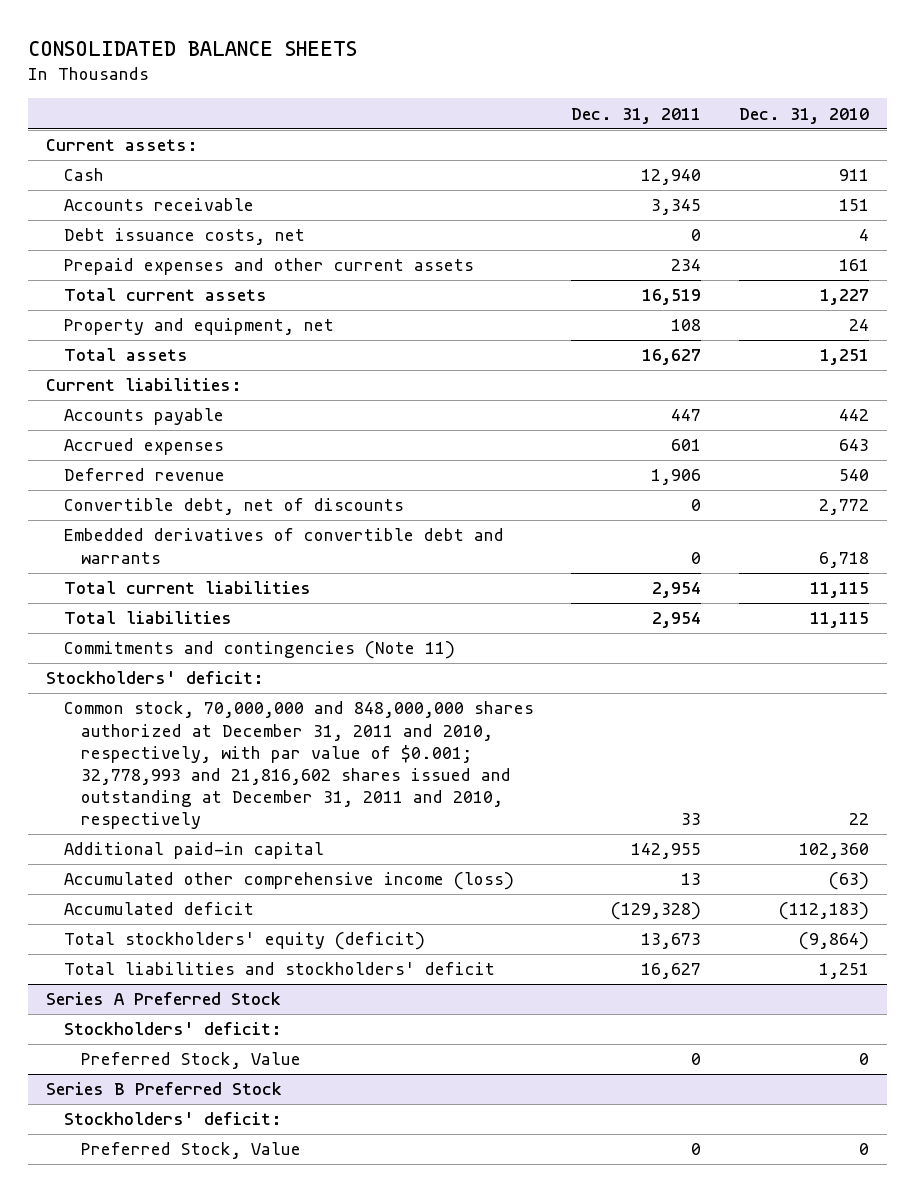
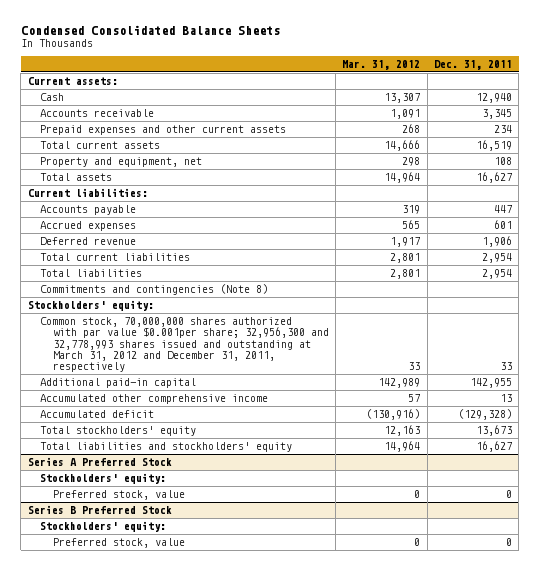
- CONSOLIDATED BALANCE SHEETS
+ Condensed Consolidated Balance Sheets
- | Dec. 31, 2011 | Dec. 31, 2010
+ | Mar. 31, 2012 | Dec. 31, 2011
- Debt issuance costs, net | 0 | 4
- Convertible debt, net of discounts | 0 | 2,772
- Embedded derivatives of convertible debt and warrants | 0 | 6,718
- Commitments and contingencies (Note 11)
- Stockholders' deficit:
- Common stock, 70,000,000 and 848,000,000 shares authorized at December 31, 2011 and 2010, respectively, with par value of $0.001; 32,778,993 and 21,816,602 shares issued and outstanding at December 31, 2011 and 2010, respectively | 33 | 22
+ Commitments and contingencies (Note 8)
+ Stockholders' equity:
+ Common stock, 70,000,000 shares authorized with par value $0.001per share; 32,956,300 and 32,778,993 shares issued and outstanding at March 31, 2012 and December 31, 2011, respectively | 33 | 33
- Accumulated other comprehensive income (loss) | 13 | (63)
+ Accumulated other comprehensive income | 57 | 13
- Total stockholders' equity (deficit) | 13,673 | (9,864)
- Total liabilities and stockholders' deficit | 16,627 | 1,251
+ Total stockholders' equity | 12,163 | 13,673
+ Total liabilities and stockholders' equity | 14,964 | 16,627
@ Series A Preferred Stock
- Stockholders' deficit:
- Preferred Stock, Value | 0 | 0
+ Stockholders' equity:
+ Preferred stock, value | 0 | 0
@ Series B Preferred Stock
- Stockholders' deficit:
- Preferred Stock, Value | 0 | 0
+ Stockholders' equity:
+ Preferred stock, value | 0 | 0

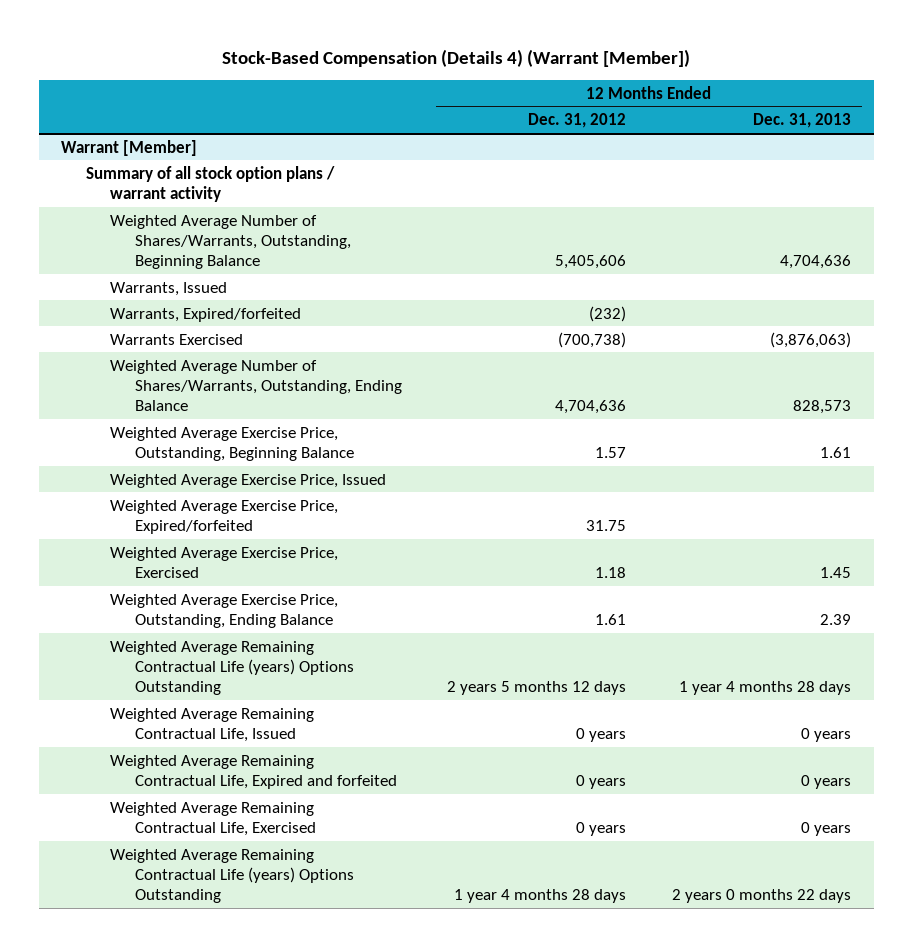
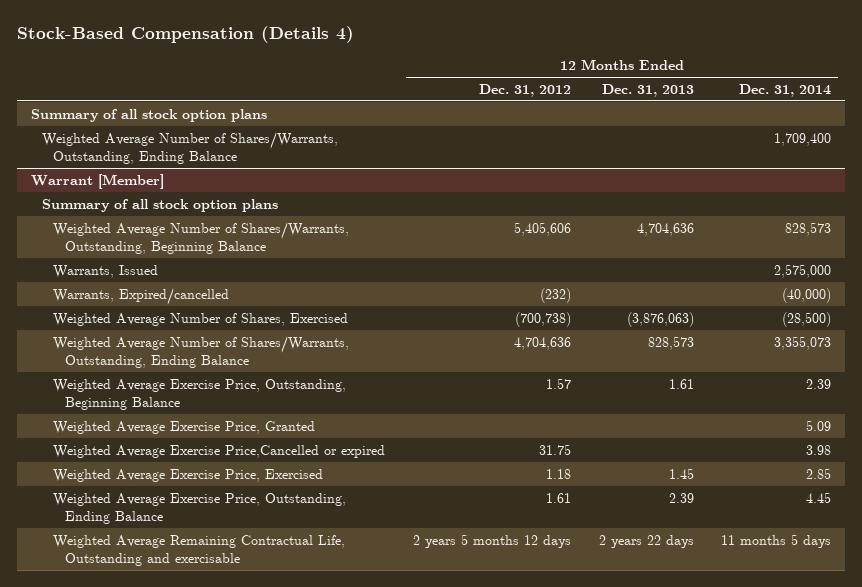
- Stock-Based Compensation (Details 4) (Warrant [Member])
+ Stock-Based Compensation (Details 4)
- | 12 Months Ended Dec. 31, 2012 | 12 Months Ended Dec. 31, 2013
+ | 12 Months Ended Dec. 31, 2012 | 12 Months Ended Dec. 31, 2013 | 12 Months Ended Dec. 31, 2014
+ Summary of all stock option plans
+ Weighted Average Number of Shares/Warrants, Outstanding, Ending Balance | | | 1,709,400
@ Warrant [Member]
- Summary of all stock option plans / warrant activity
+ Summary of all stock option plans
- Warrants, Expired/forfeited | (232) |
- Warrants Exercised | (700,738) | (3,876,063)
+ Warrants, Expired/cancelled | (232) | | (40,000)
+ Weighted Average Number of Shares, Exercised | (700,738) | (3,876,063) | (28,500)
- Weighted Average Exercise Price, Issued
- Weighted Average Exercise Price, Expired/forfeited | 31.75 |
+ Weighted Average Exercise Price, Granted | | | 5.09
+ Weighted Average Exercise Price,Cancelled or expired | 31.75 | | 3.98
- Weighted Average Remaining Contractual Life (years) Options Outstanding | 2 years 5 months 12 days | 1 year 4 months 28 days
- Weighted Average Remaining Contractual Life, Issued | 0 years | 0 years
- Weighted Average Remaining Contractual Life, Expired and forfeited | 0 years | 0 years
- Weighted Average Remaining Contractual Life, Exercised | 0 years | 0 years
- Weighted Average Remaining Contractual Life (years) Options Outstanding | 1 year 4 months 28 days | 2 years 0 months 22 days
+ Weighted Average Remaining Contractual Life, Outstanding and exercisable | 2 years 5 months 12 days | 2 years 22 days | 11 months 5 days

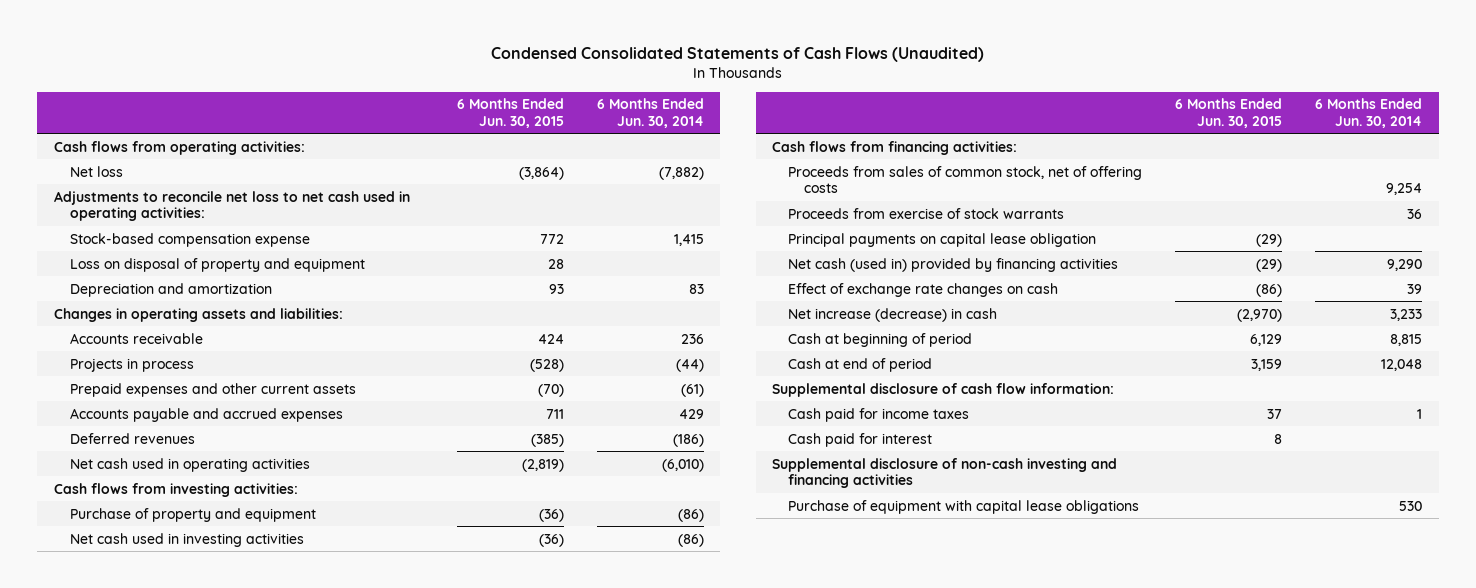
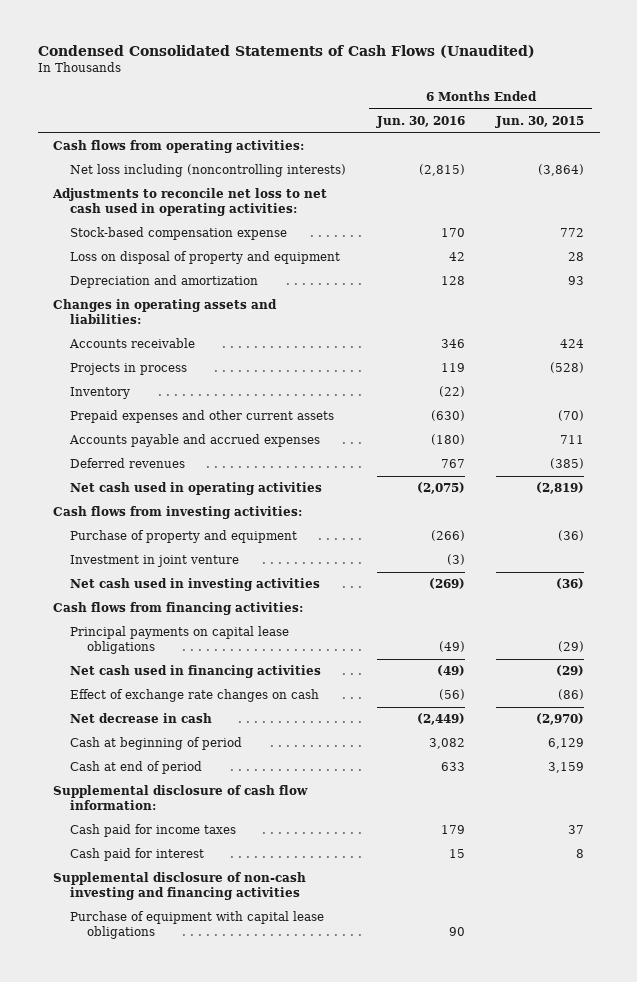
- | 6 Months Ended Jun. 30, 2015 | 6 Months Ended Jun. 30, 2014
+ | 6 Months Ended Jun. 30, 2016 | 6 Months Ended Jun. 30, 2015
- Net loss | (3,864) | (7,882)
+ Net loss including (noncontrolling interests) | (2,815) | (3,864)
+ Inventory | (22) |
+ Investment in joint venture | (3) |
- Proceeds from sales of common stock, net of offering costs | | 9,254
- Proceeds from exercise of stock warrants | | 36
- Principal payments on capital lease obligation | (29) |
- Net cash (used in) provided by financing activities | (29) | 9,290
+ Principal payments on capital lease obligations | (49) | (29)
+ Net cash used in financing activities | (49) | (29)
- Net increase (decrease) in cash | (2,970) | 3,233
+ Net decrease in cash | (2,449) | (2,970)

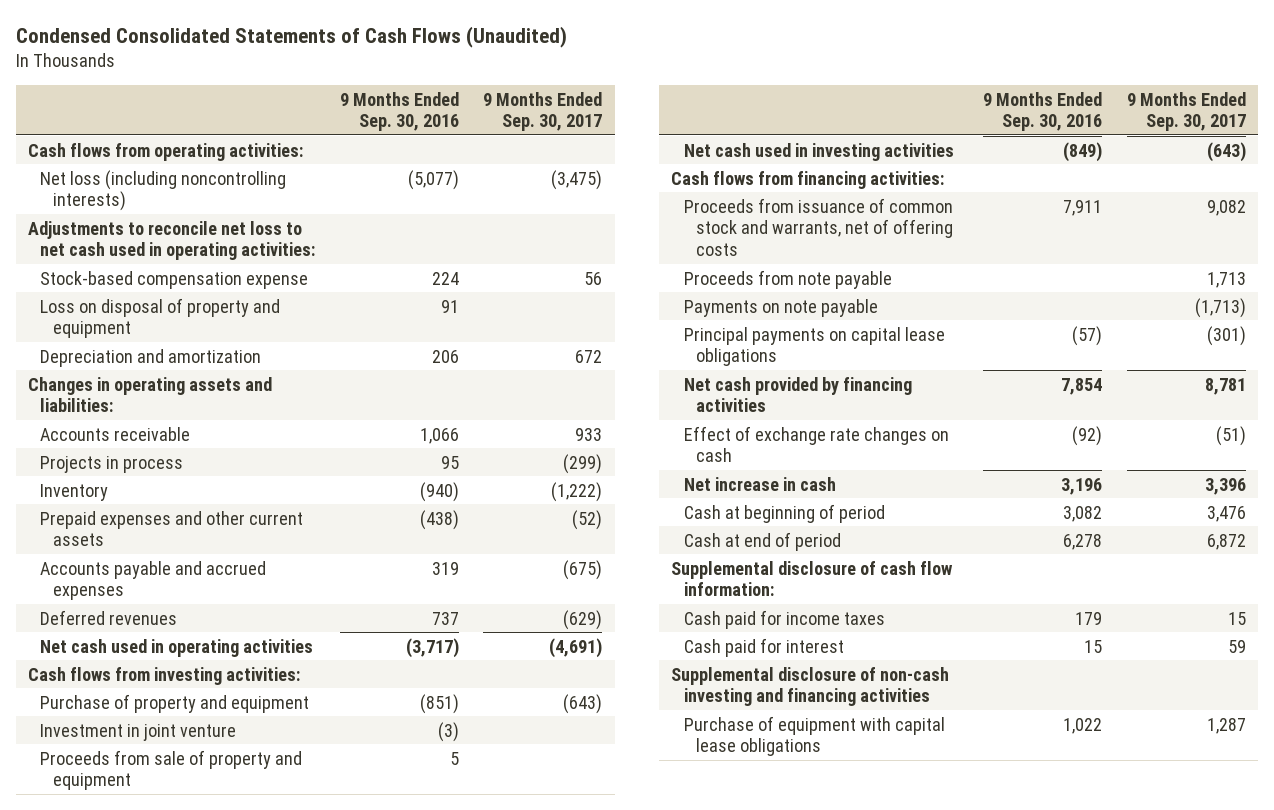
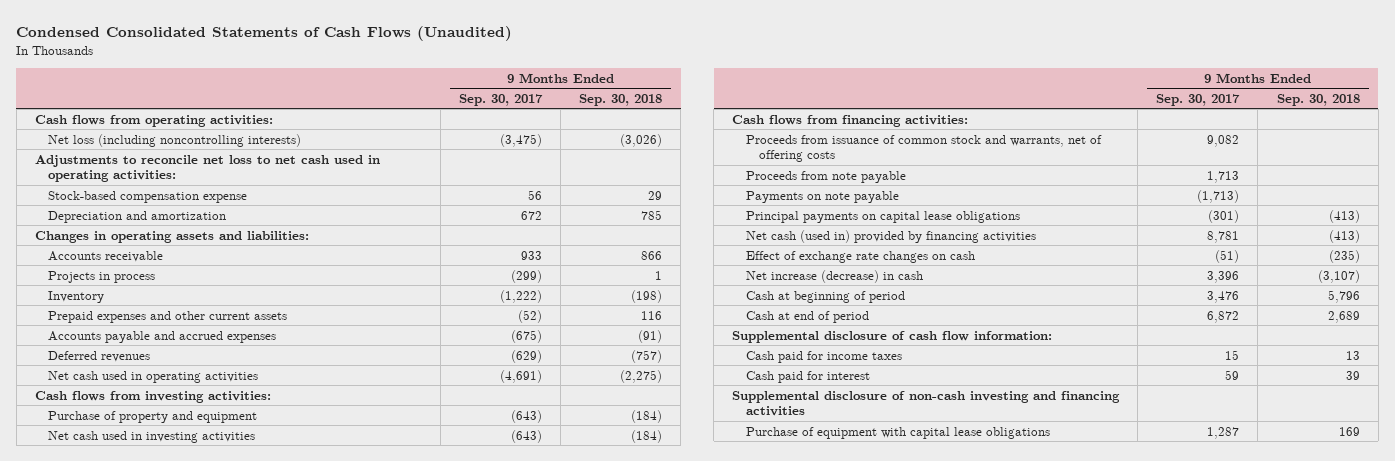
- | 9 Months Ended Sep. 30, 2016 | 9 Months Ended Sep. 30, 2017
+ | 9 Months Ended Sep. 30, 2017 | 9 Months Ended Sep. 30, 2018
- Loss on disposal of property and equipment | 91 |
- Investment in joint venture | (3) |
- Proceeds from sale of property and equipment | 5 |
- Net cash provided by financing activities | 7,854 | 8,781
+ Net cash (used in) provided by financing activities | 8,781 | (413)
- Net increase in cash | 3,196 | 3,396
+ Net increase (decrease) in cash | 3,396 | (3,107)

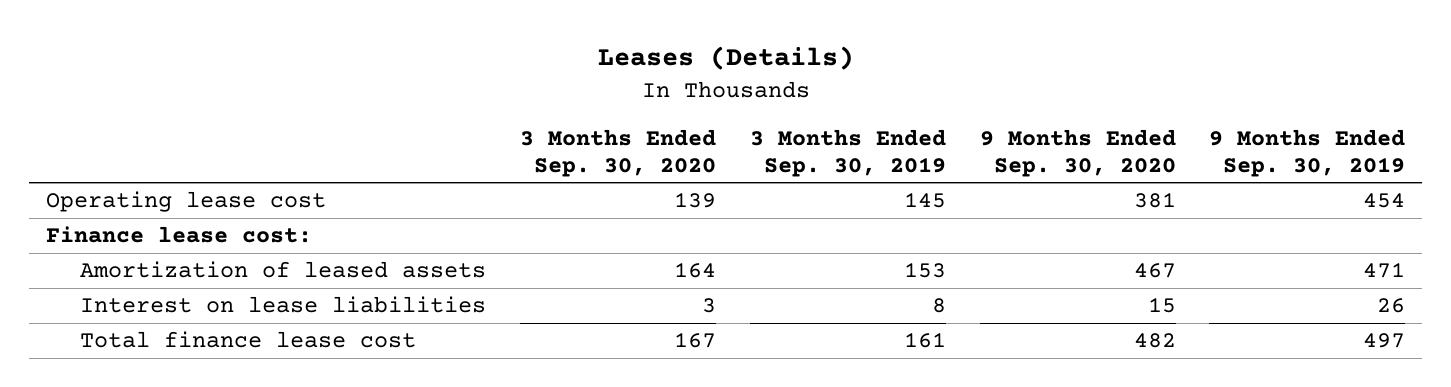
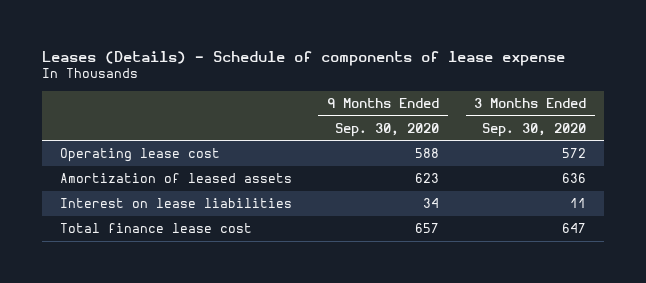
- Leases (Details)
+ Leases (Details) - Schedule of components of lease expense
- | 3 Months Ended Sep. 30, 2020 | 3 Months Ended Sep. 30, 2019 | 9 Months Ended Sep. 30, 2020 | 9 Months Ended Sep. 30, 2019
+ | 9 Months Ended Sep. 30, 2020 | 3 Months Ended Sep. 30, 2020
- Operating lease cost | 139 | 145 | 381 | 454
- Finance lease cost:
- Amortization of leased assets | 164 | 153 | 467 | 471
- Interest on lease liabilities | 3 | 8 | 15 | 26
- Total finance lease cost | 167 | 161 | 482 | 497
+ Operating lease cost | 588 | 572
+ Amortization of leased assets | 623 | 636
+ Interest on lease liabilities | 34 | 11
+ Total finance lease cost | 657 | 647

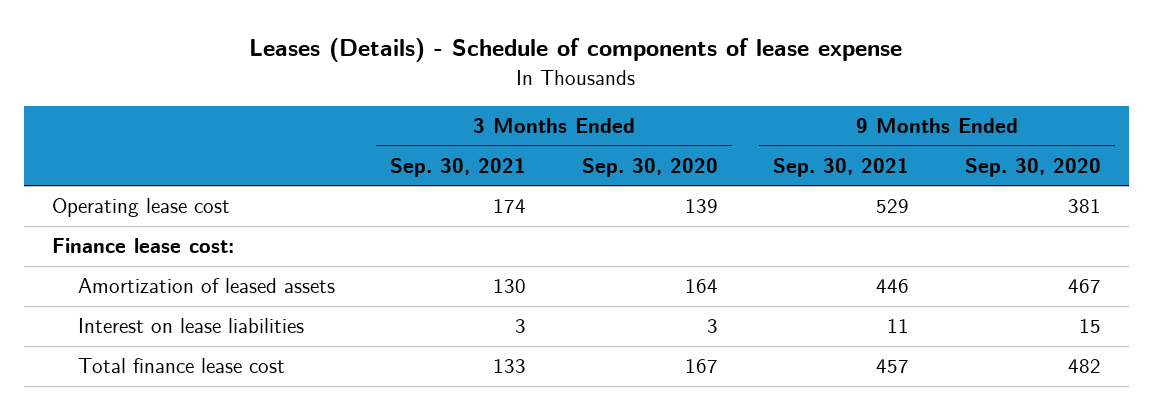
- | 9 Months Ended Sep. 30, 2020 | 3 Months Ended Sep. 30, 2020
+ | 3 Months Ended Sep. 30, 2021 | 3 Months Ended Sep. 30, 2020 | 9 Months Ended Sep. 30, 2021 | 9 Months Ended Sep. 30, 2020
- Operating lease cost | 588 | 572
- Amortization of leased assets | 623 | 636
- Interest on lease liabilities | 34 | 11
- Total finance lease cost | 657 | 647
+ Operating lease cost | 174 | 139 | 529 | 381
+ Finance lease cost:
+ Amortization of leased assets | 130 | 164 | 446 | 467
+ Interest on lease liabilities | 3 | 3 | 11 | 15
+ Total finance lease cost | 133 | 167 | 457 | 482

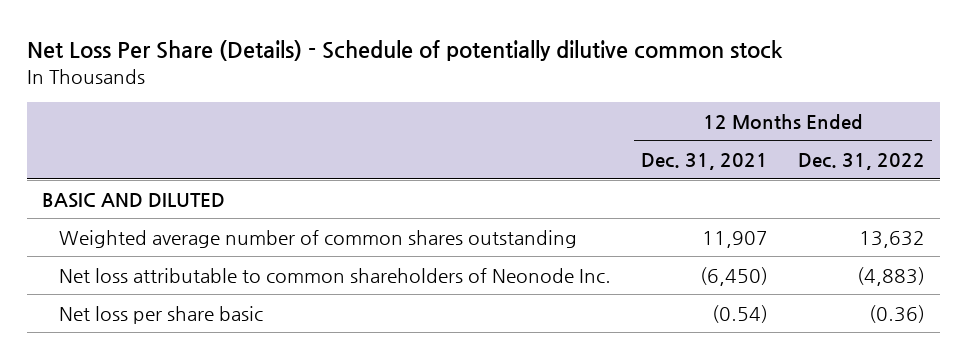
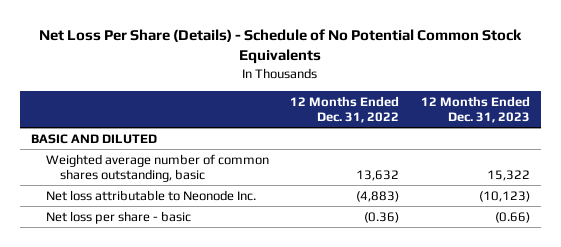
- Net Loss Per Share (Details) - Schedule of potentially dilutive common stock
+ Net Loss Per Share (Details) - Schedule of No Potential Common Stock Equivalents
- | 12 Months Ended Dec. 31, 2021 | 12 Months Ended Dec. 31, 2022
+ | 12 Months Ended Dec. 31, 2022 | 12 Months Ended Dec. 31, 2023
- Weighted average number of common shares outstanding | 11,907 | 13,632
- Net loss attributable to common shareholders of Neonode Inc. | (6,450) | (4,883)
- Net loss per share basic | (0.54) | (0.36)
+ Weighted average number of common shares outstanding, basic | 13,632 | 15,322
+ Net loss attributable to Neonode Inc. | (4,883) | (10,123)
+ Net loss per share - basic | (0.36) | (0.66)

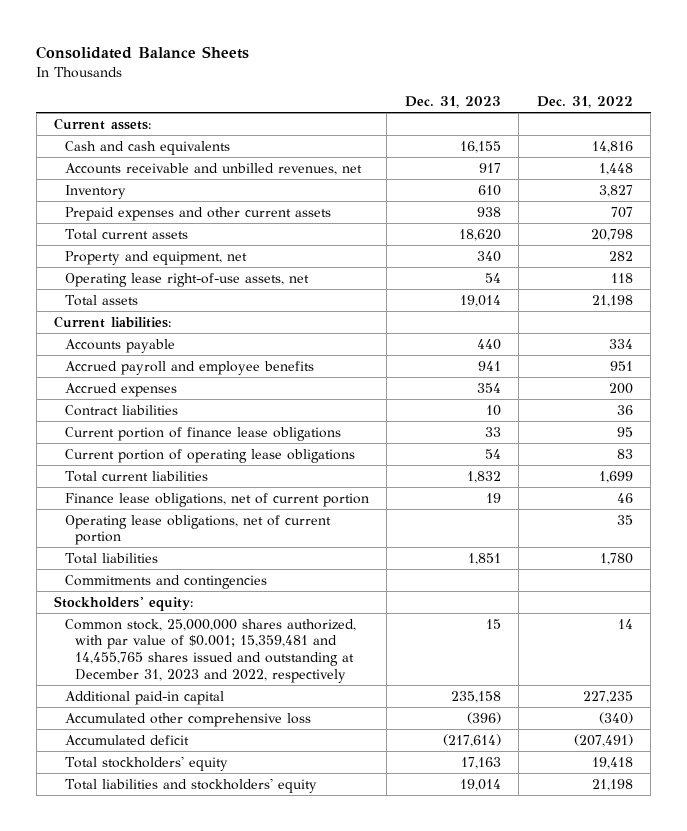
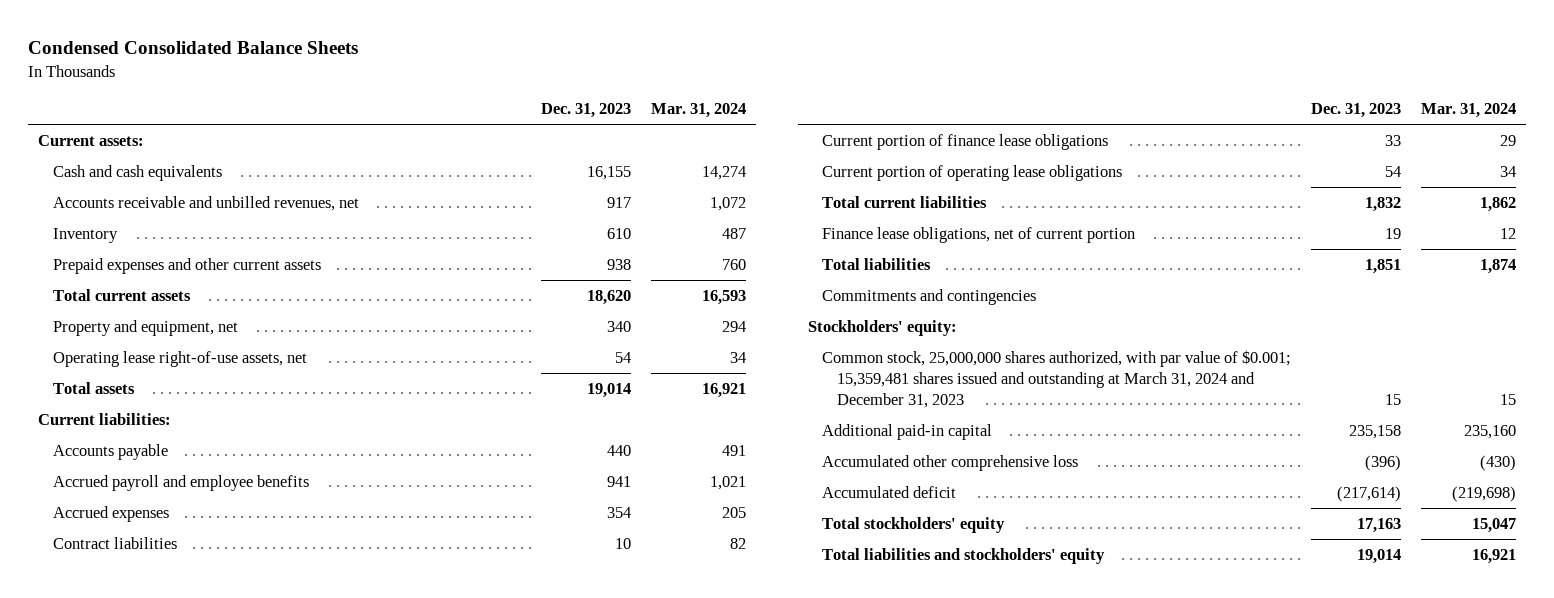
- Consolidated Balance Sheets
+ Condensed Consolidated Balance Sheets
- | Dec. 31, 2023 | Dec. 31, 2022
+ | Dec. 31, 2023 | Mar. 31, 2024
- Operating lease obligations, net of current portion | | 35
- Common stock, 25,000,000 shares authorized, with par value of $0.001; 15,359,481 and 14,455,765 shares issued and outstanding at December 31, 2023 and 2022, respectively | 15 | 14
+ Common stock, 25,000,000 shares authorized, with par value of $0.001; 15,359,481 shares issued and outstanding at March 31, 2024 and December 31, 2023 | 15 | 15

